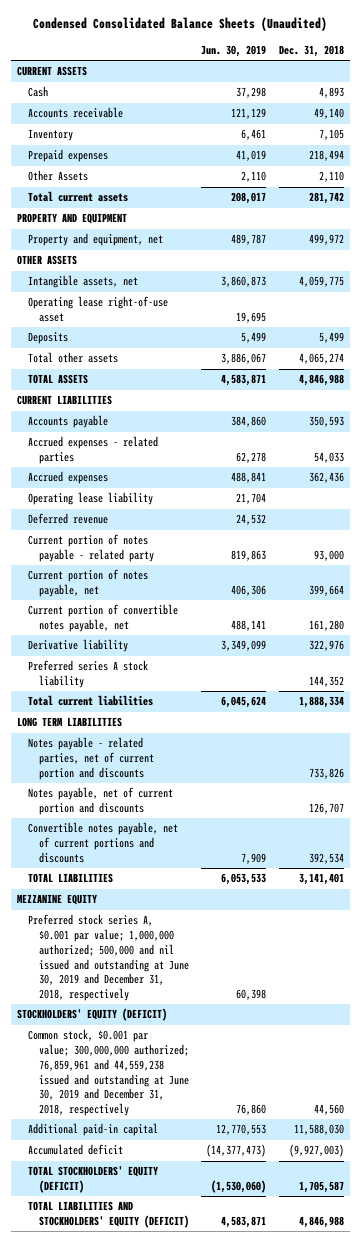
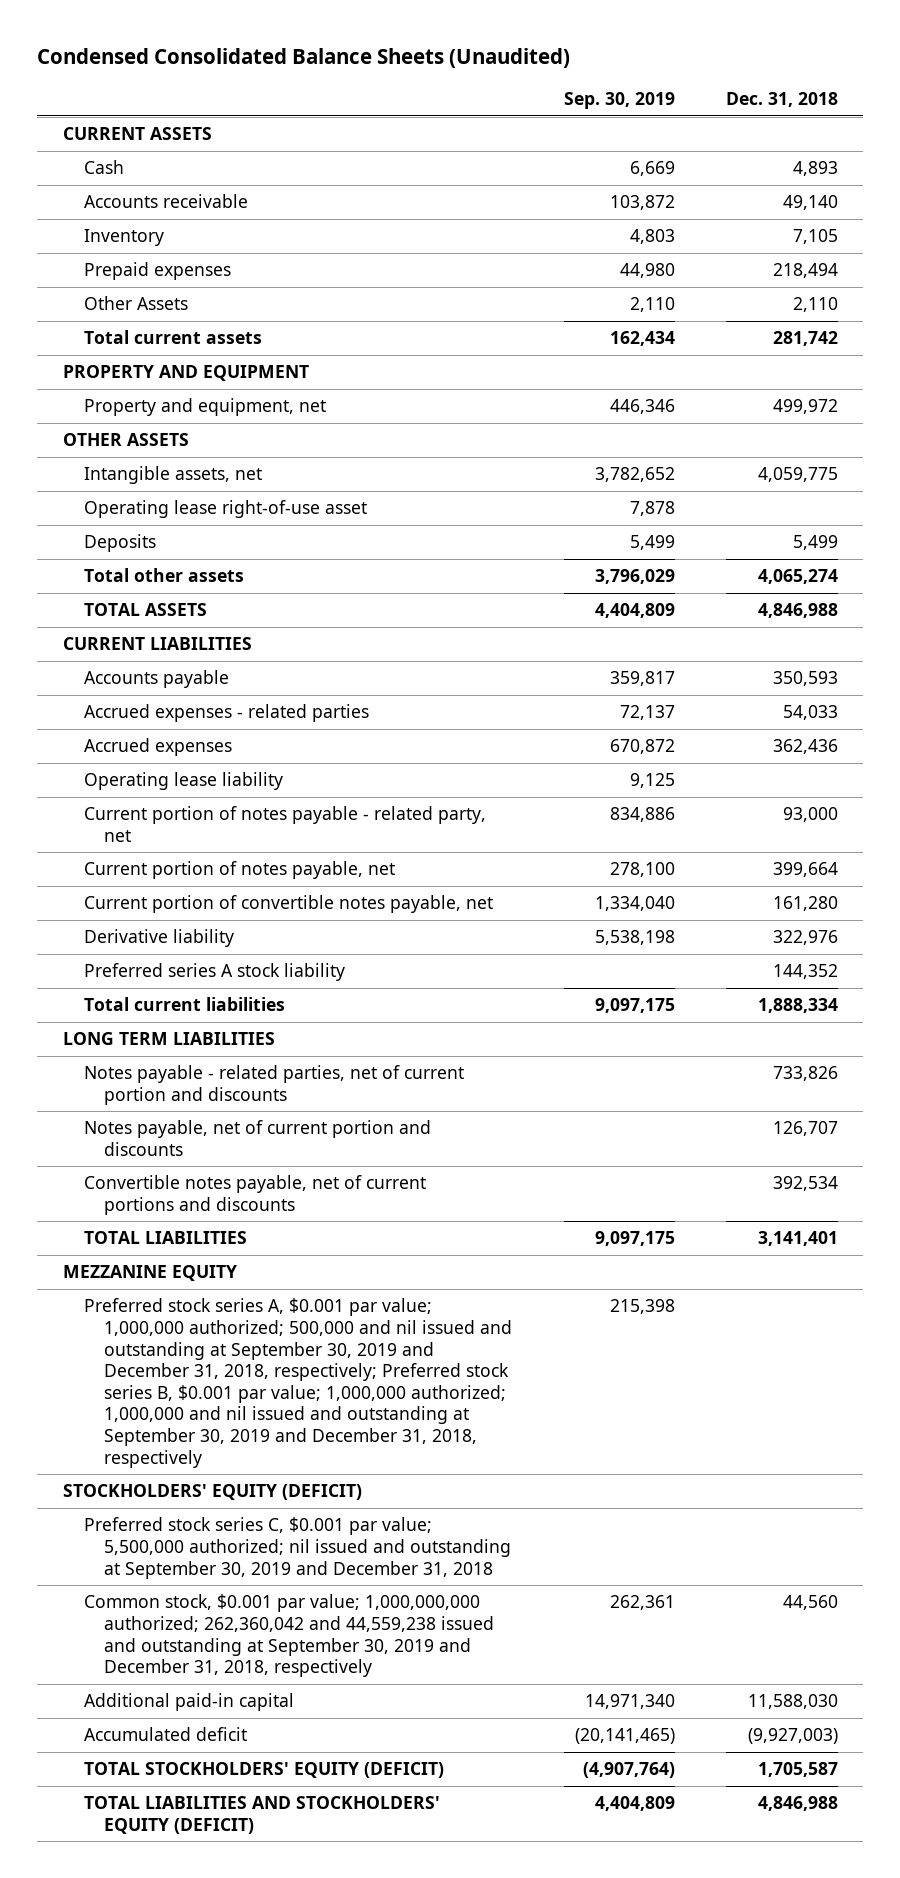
- | Jun. 30, 2019 | Dec. 31, 2018
+ | Sep. 30, 2019 | Dec. 31, 2018
- Deferred revenue | 24,532 |
- Current portion of notes payable - related party | 819,863 | 93,000
+ Current portion of notes payable - related party, net | 834,886 | 93,000
- Preferred stock series A, $0.001 par value; 1,000,000 authorized; 500,000 and nil issued and outstanding at June 30, 2019 and December 31, 2018, respectively | 60,398 |
+ Preferred stock series A, $0.001 par value; 1,000,000 authorized; 500,000 and nil issued and outstanding at September 30, 2019 and December 31, 2018, respectively; Preferred stock series B, $0.001 par value; 1,000,000 authorized; 1,000,000 and nil issued and outstanding at September 30, 2019 and December 31, 2018, respectively | 215,398 |
- Common stock, $0.001 par value; 300,000,000 authorized; 76,859,961 and 44,559,238 issued and outstanding at June 30, 2019 and December 31, 2018, respectively | 76,860 | 44,560
+ Preferred stock series C, $0.001 par value; 5,500,000 authorized; nil issued and outstanding at September 30, 2019 and December 31, 2018
+ Common stock, $0.001 par value; 1,000,000,000 authorized; 262,360,042 and 44,559,238 issued and outstanding at September 30, 2019 and December 31, 2018, respectively | 262,361 | 44,560

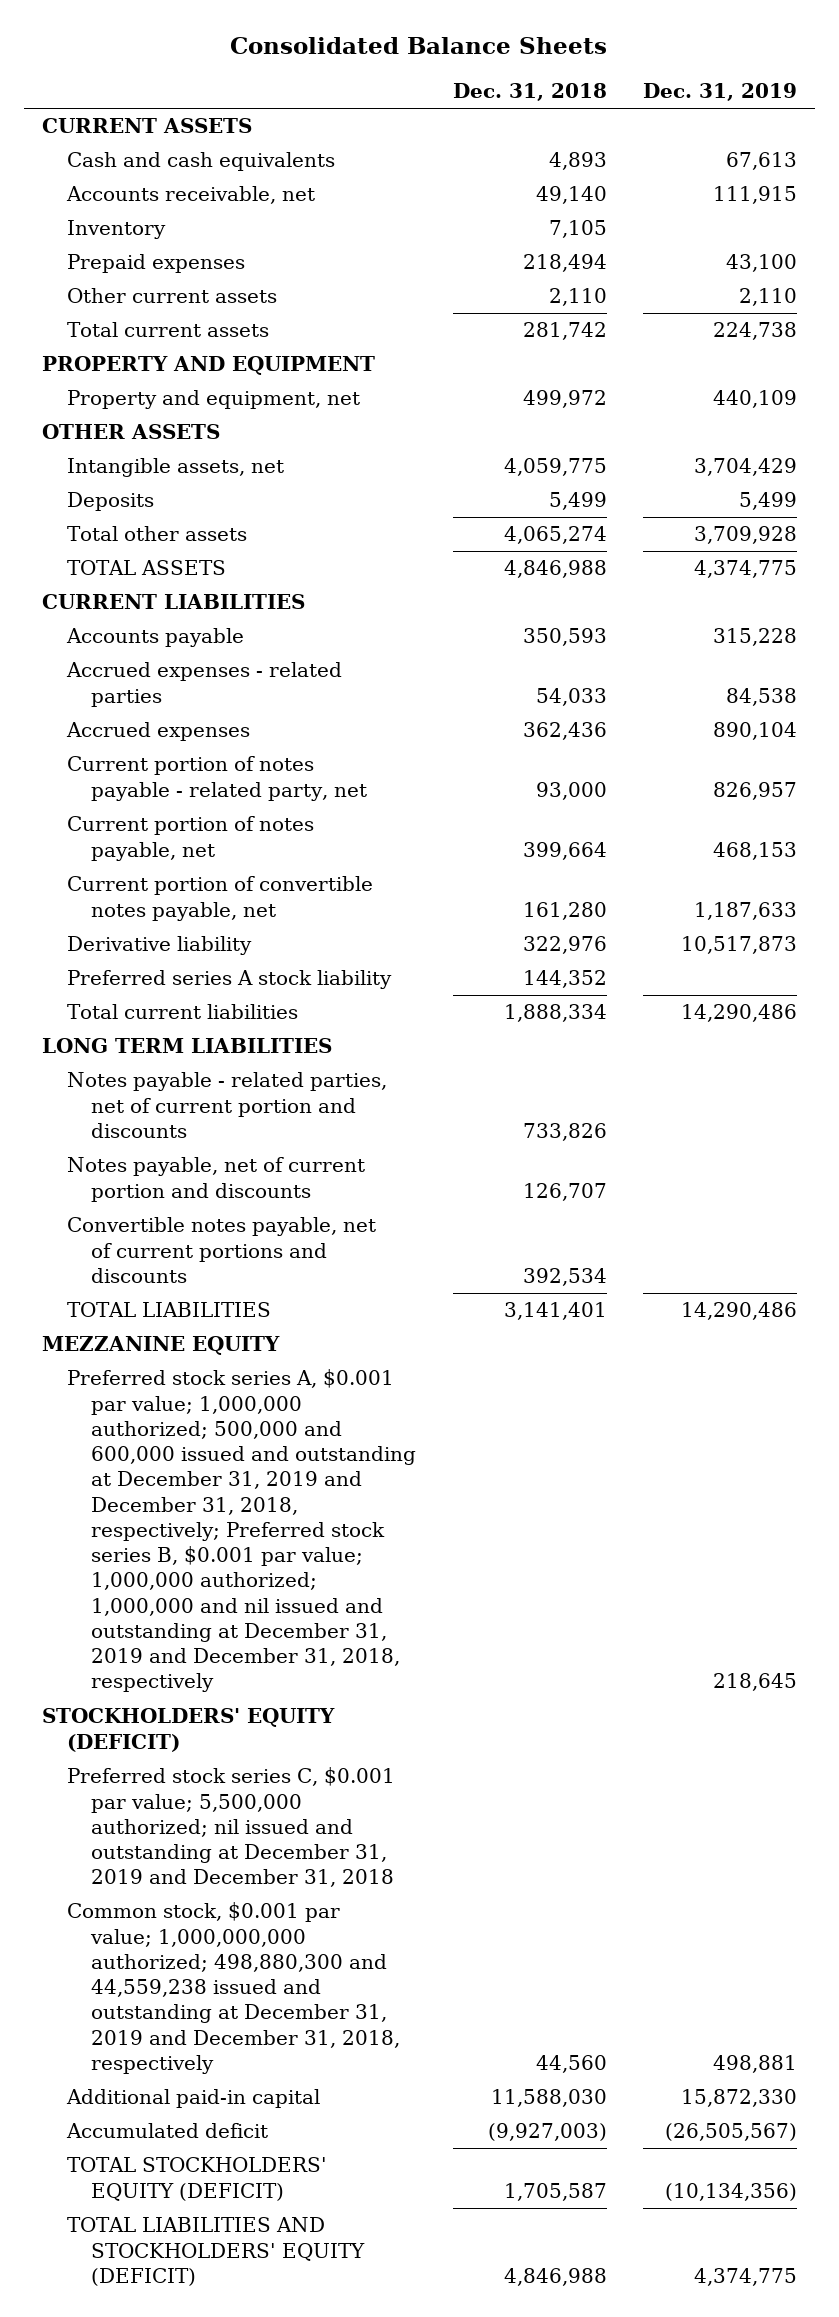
- Condensed Consolidated Balance Sheets (Unaudited)
+ Consolidated Balance Sheets
- | Sep. 30, 2019 | Dec. 31, 2018
+ | Dec. 31, 2018 | Dec. 31, 2019
- Cash | 6,669 | 4,893
- Accounts receivable | 103,872 | 49,140
+ Cash and cash equivalents | 4,893 | 67,613
+ Accounts receivable, net | 49,140 | 111,915
- Other Assets | 2,110 | 2,110
+ Other current assets | 2,110 | 2,110
- Operating lease right-of-use asset | 7,878 |
- Operating lease liability | 9,125 |
- Preferred stock series A, $0.001 par value; 1,000,000 authorized; 500,000 and nil issued and outstanding at September 30, 2019 and December 31, 2018, respectively; Preferred stock series B, $0.001 par value; 1,000,000 authorized; 1,000,000 and nil issued and outstanding at September 30, 2019 and December 31, 2018, respectively | 215,398 |
+ Preferred stock series A, $0.001 par value; 1,000,000 authorized; 500,000 and 600,000 issued and outstanding at December 31, 2019 and December 31, 2018, respectively; Preferred stock series B, $0.001 par value; 1,000,000 authorized; 1,000,000 and nil issued and outstanding at December 31, 2019 and December 31, 2018, respectively | | 218,645
- Preferred stock series C, $0.001 par value; 5,500,000 authorized; nil issued and outstanding at September 30, 2019 and December 31, 2018
- Common stock, $0.001 par value; 1,000,000,000 authorized; 262,360,042 and 44,559,238 issued and outstanding at September 30, 2019 and December 31, 2018, respectively | 262,361 | 44,560
+ Preferred stock series C, $0.001 par value; 5,500,000 authorized; nil issued and outstanding at December 31, 2019 and December 31, 2018
+ Common stock, $0.001 par value; 1,000,000,000 authorized; 498,880,300 and 44,559,238 issued and outstanding at December 31, 2019 and December 31, 2018, respectively | 44,560 | 498,881

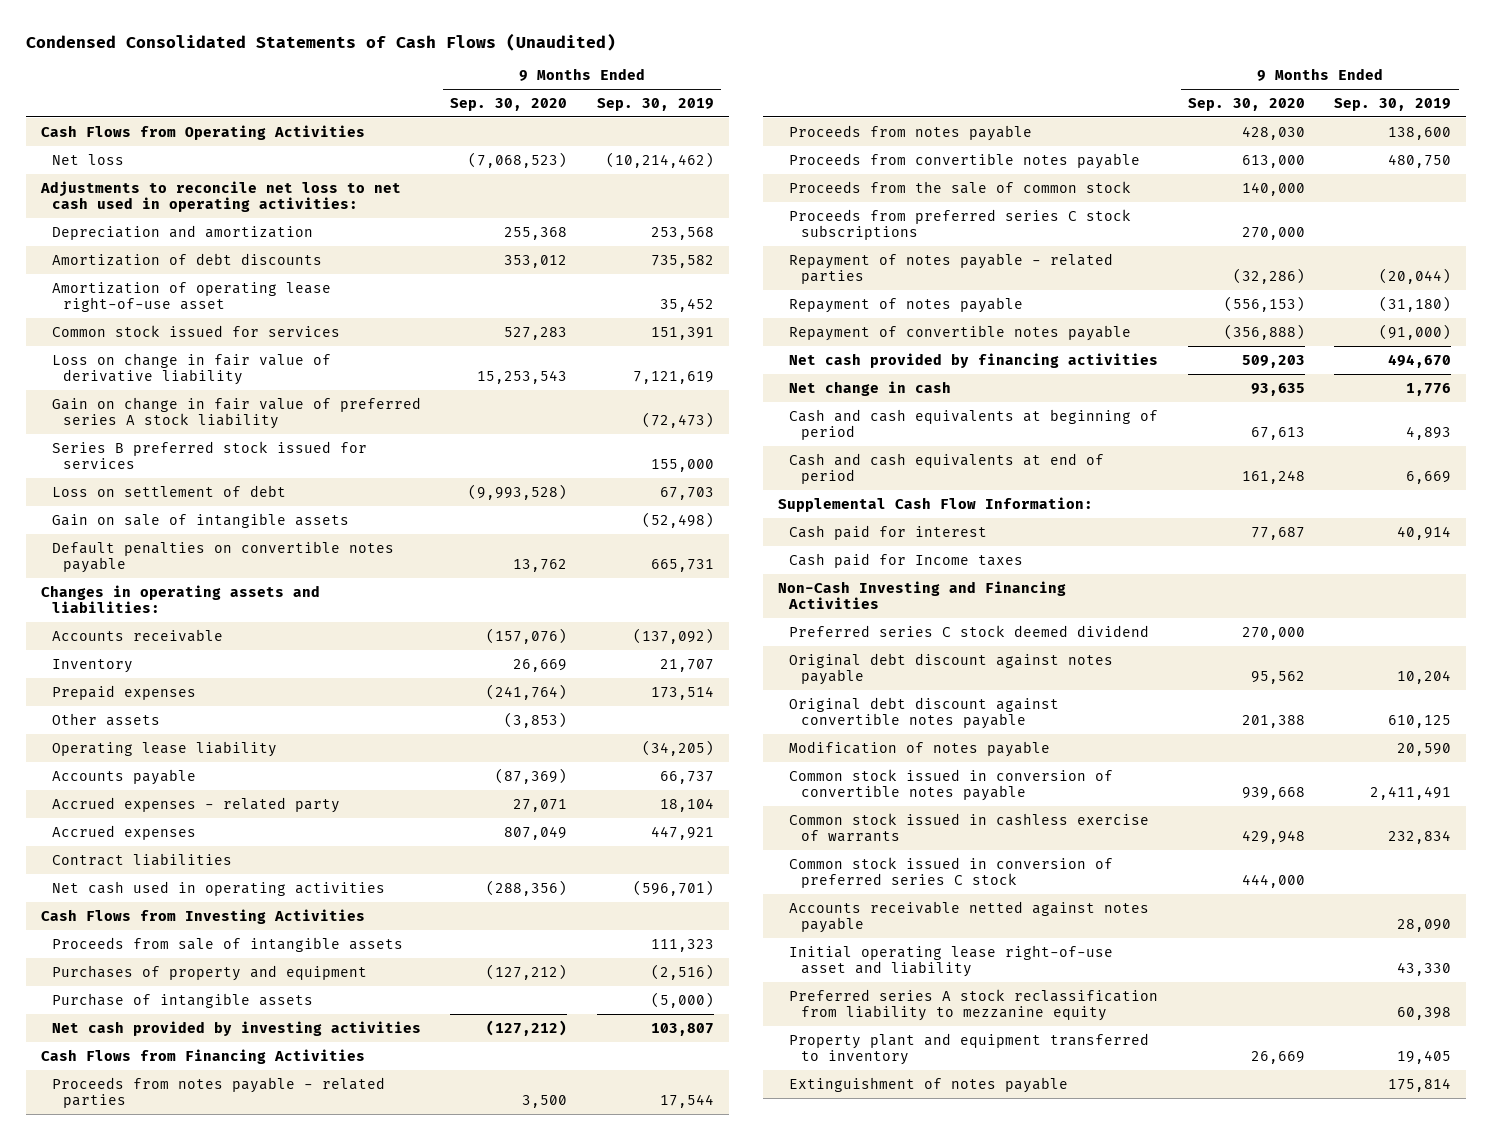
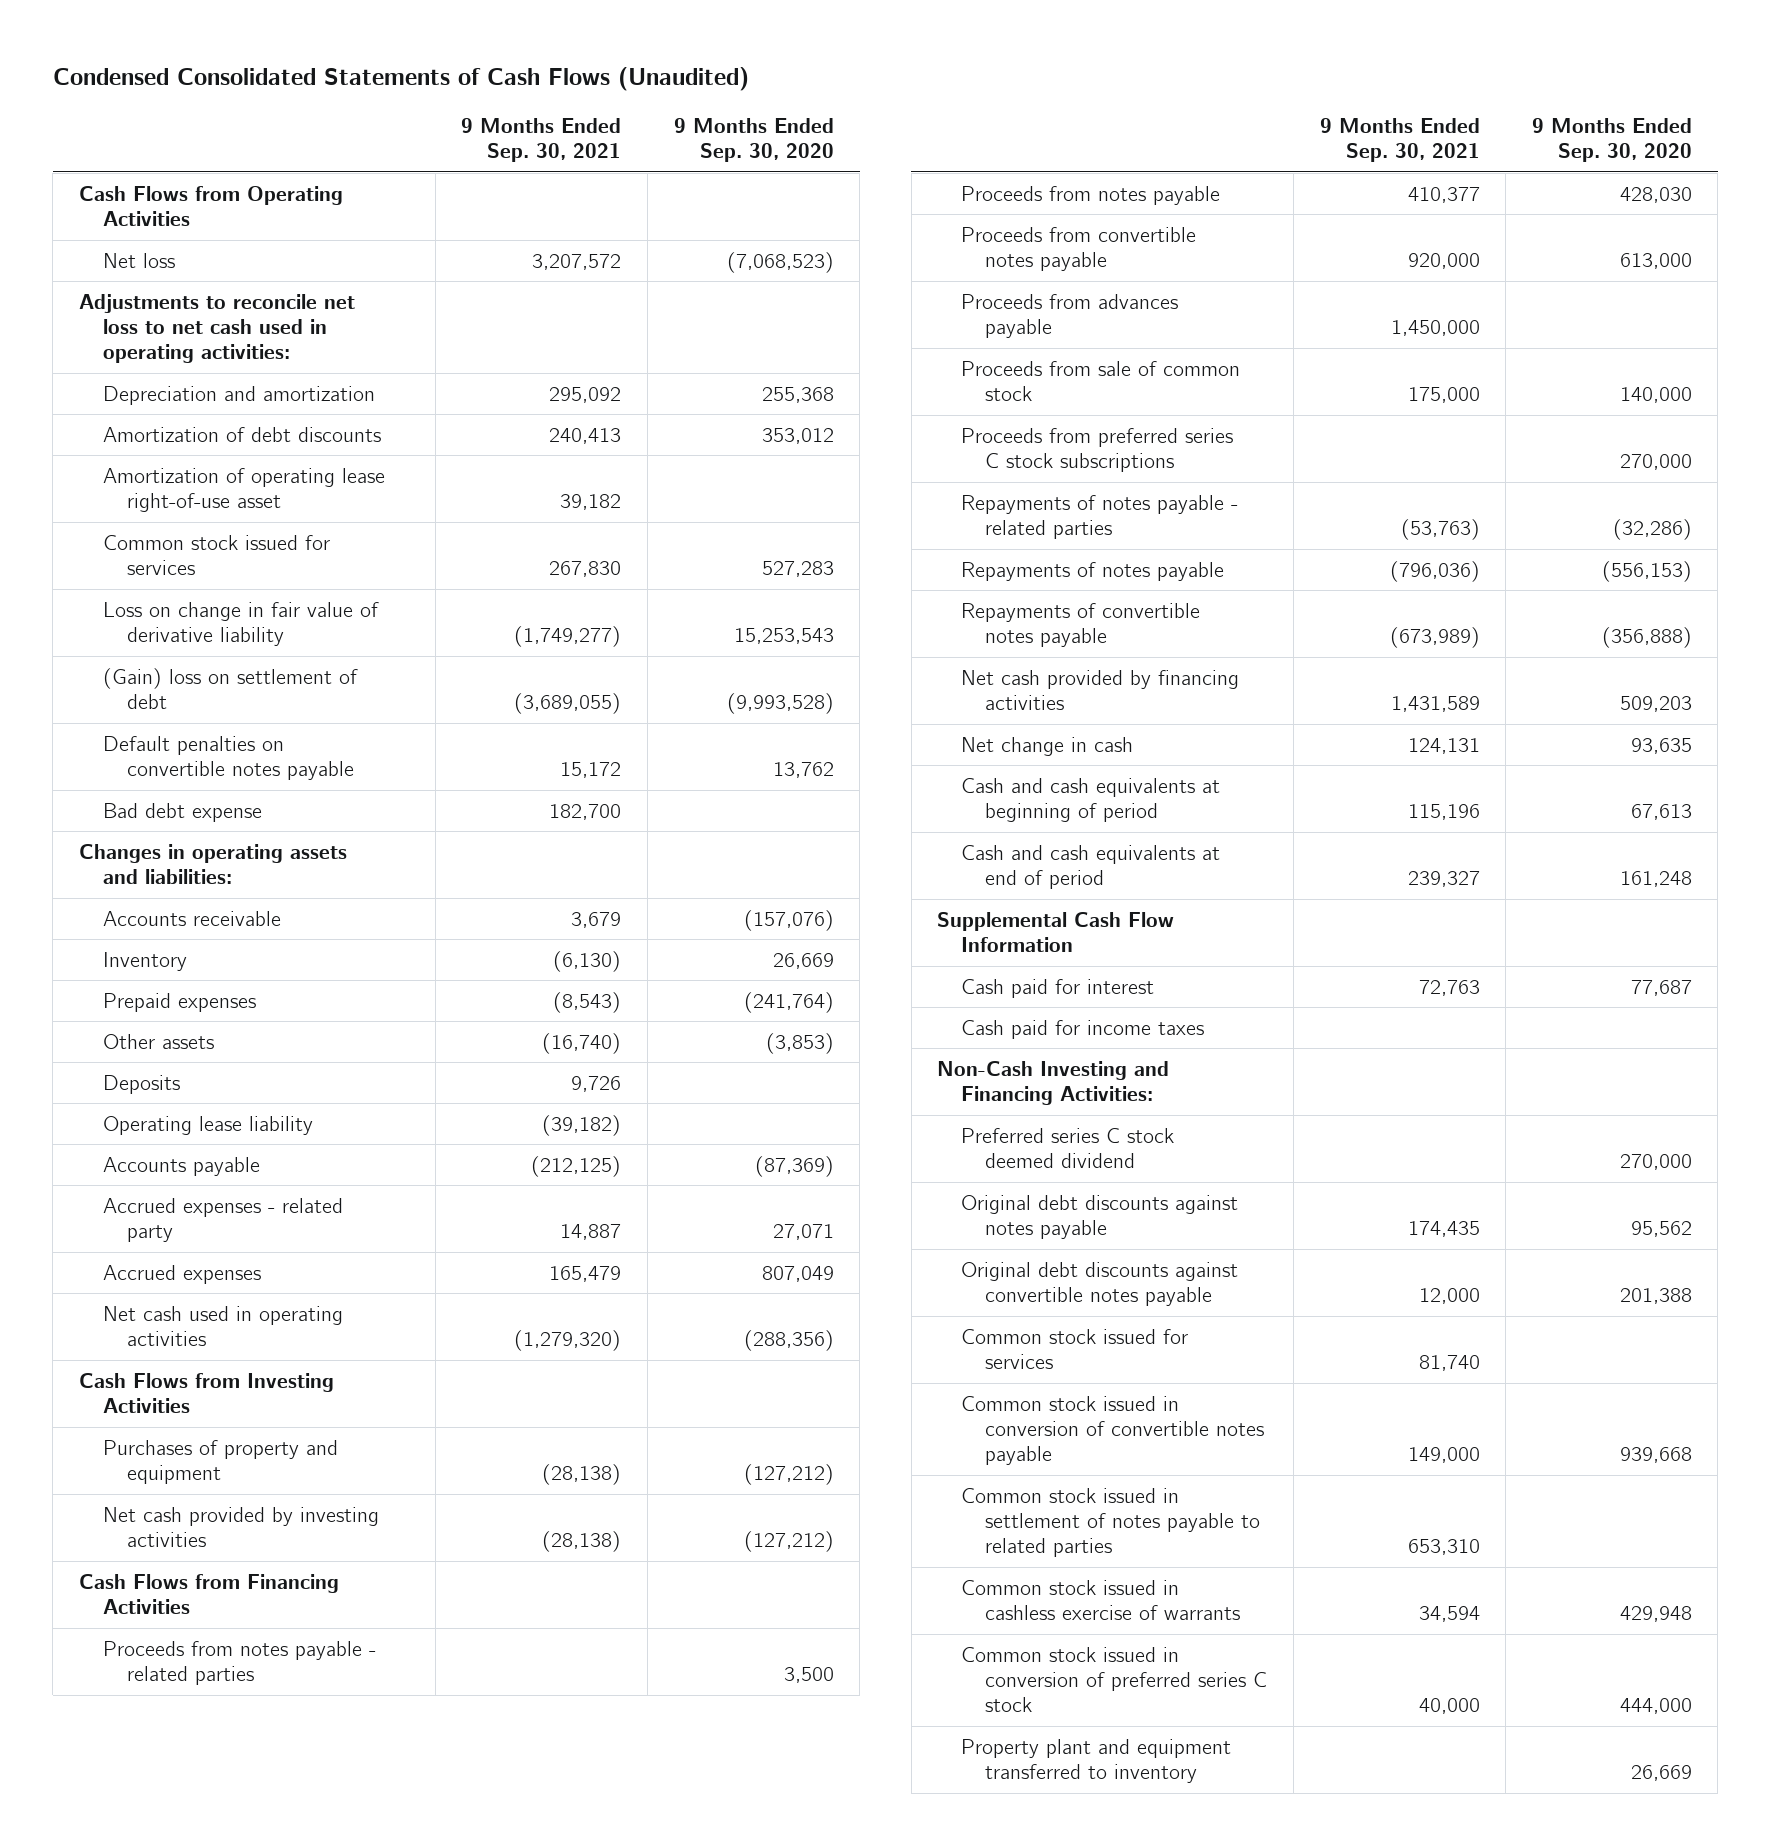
- | 9 Months Ended Sep. 30, 2020 | 9 Months Ended Sep. 30, 2019
+ | 9 Months Ended Sep. 30, 2021 | 9 Months Ended Sep. 30, 2020
- Gain on change in fair value of preferred series A stock liability | | (72,473)
- Series B preferred stock issued for services | | 155,000
- Loss on settlement of debt | (9,993,528) | 67,703
- Gain on sale of intangible assets | | (52,498)
+ (Gain) loss on settlement of debt | (3,689,055) | (9,993,528)
+ Bad debt expense | 182,700 |
+ Deposits | 9,726 |
- Contract liabilities
- Proceeds from sale of intangible assets | | 111,323
- Purchase of intangible assets | | (5,000)
- Proceeds from the sale of common stock | 140,000 |
+ Proceeds from advances payable | 1,450,000 |
+ Proceeds from sale of common stock | 175,000 | 140,000
- Repayment of notes payable - related parties | (32,286) | (20,044)
- Repayment of notes payable | (556,153) | (31,180)
- Repayment of convertible notes payable | (356,888) | (91,000)
+ Repayments of notes payable - related parties | (53,763) | (32,286)
+ Repayments of notes payable | (796,036) | (556,153)
+ Repayments of convertible notes payable | (673,989) | (356,888)
- Supplemental Cash Flow Information:
+ Supplemental Cash Flow Information
- Cash paid for Income taxes
- Non-Cash Investing and Financing Activities
+ Cash paid for income taxes
+ Non-Cash Investing and Financing Activities:
- Original debt discount against notes payable | 95,562 | 10,204
- Original debt discount against convertible notes payable | 201,388 | 610,125
- Modification of notes payable | | 20,590
+ Original debt discounts against notes payable | 174,435 | 95,562
+ Original debt discounts against convertible notes payable | 12,000 | 201,388
+ Common stock issued for services | 81,740 |
+ Common stock issued in settlement of notes payable to related parties | 653,310 |
- Accounts receivable netted against notes payable | | 28,090
- Initial operating lease right-of-use asset and liability | | 43,330
- Preferred series A stock reclassification from liability to mezzanine equity | | 60,398
- Extinguishment of notes payable | | 175,814

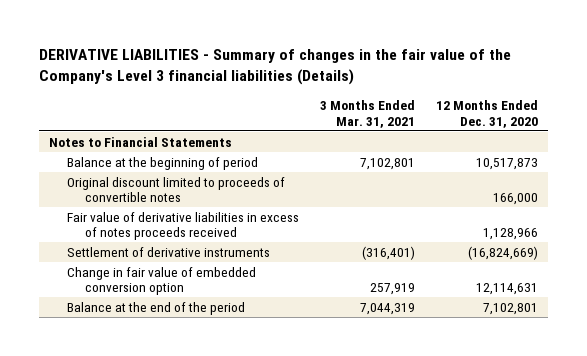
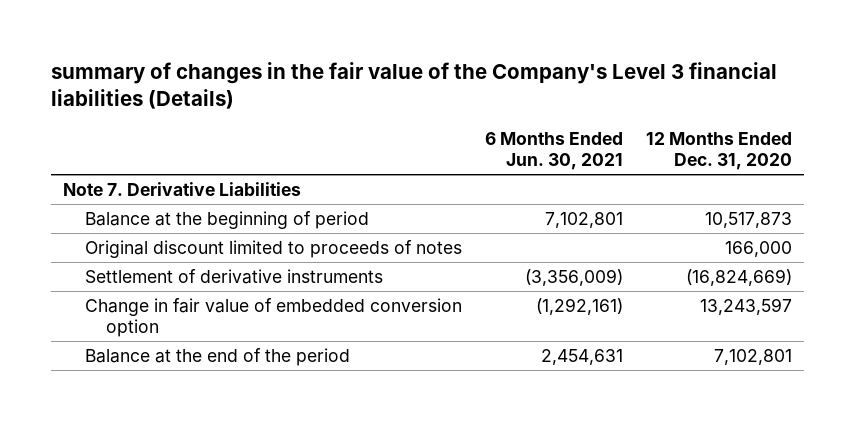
- DERIVATIVE LIABILITIES - Summary of changes in the fair value of the Company's Level 3 financial liabilities (Details)
+ summary of changes in the fair value of the Company's Level 3 financial liabilities (Details)
- | 3 Months Ended Mar. 31, 2021 | 12 Months Ended Dec. 31, 2020
+ | 6 Months Ended Jun. 30, 2021 | 12 Months Ended Dec. 31, 2020
- Notes to Financial Statements
+ Note 7. Derivative Liabilities
- Original discount limited to proceeds of convertible notes | | 166,000
- Fair value of derivative liabilities in excess of notes proceeds received | | 1,128,966
+ Original discount limited to proceeds of notes | | 166,000
- Change in fair value of embedded conversion option | 257,919 | 12,114,631
+ Change in fair value of embedded conversion option | (1,292,161) | 13,243,597

